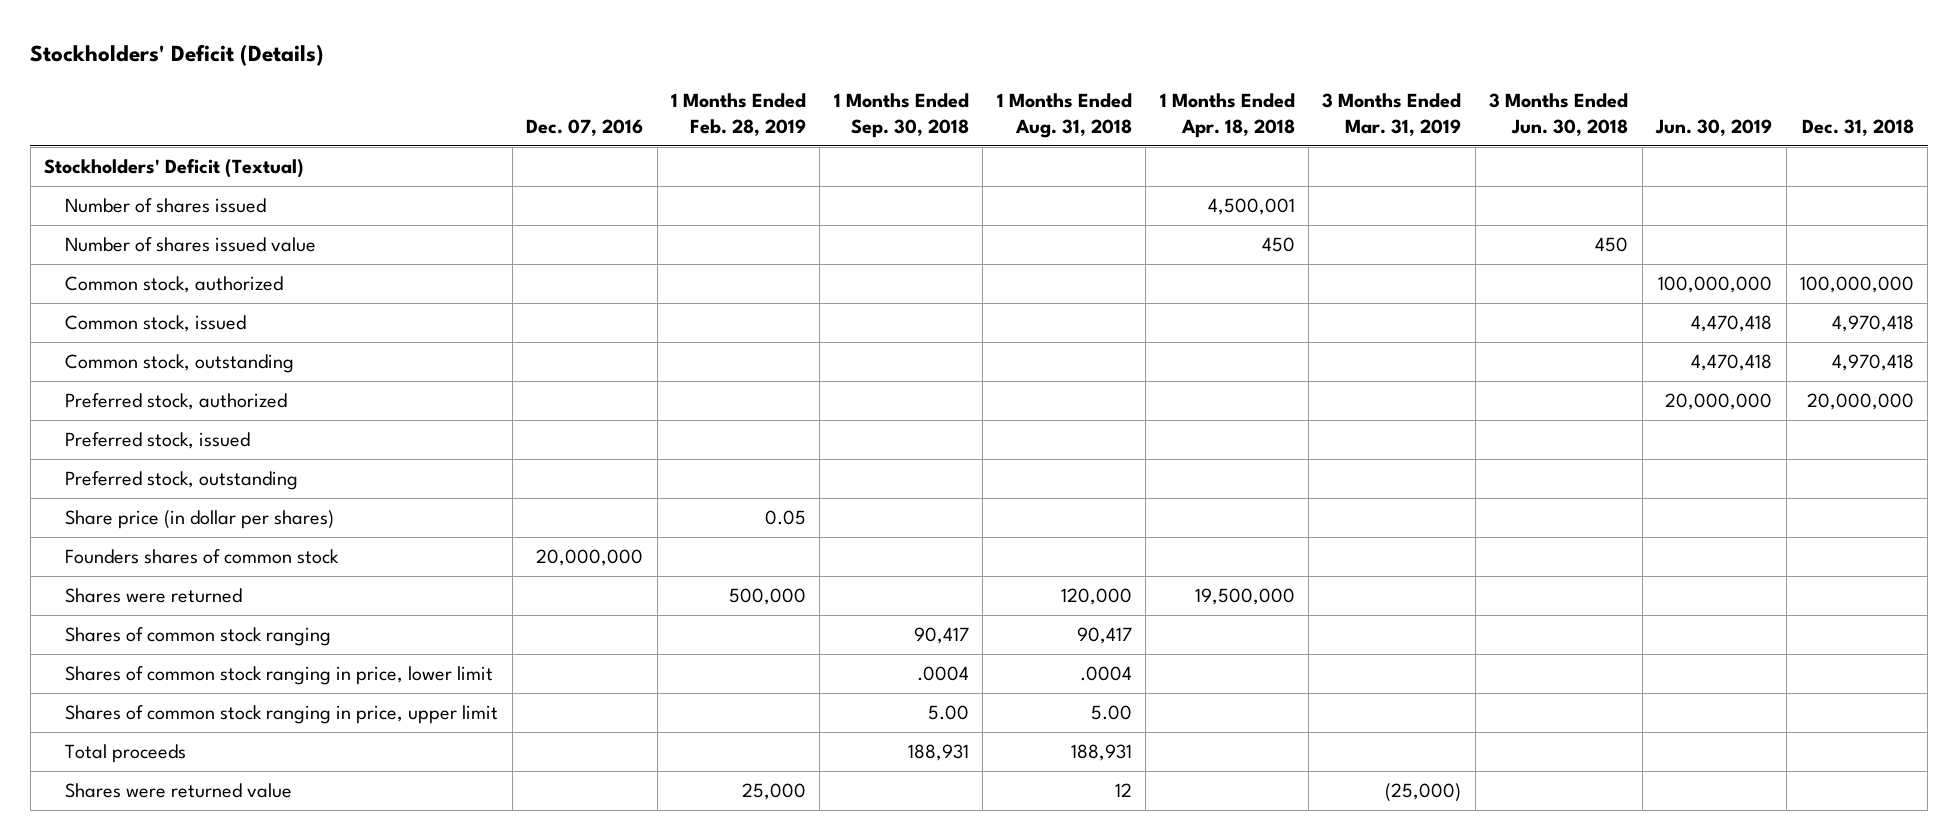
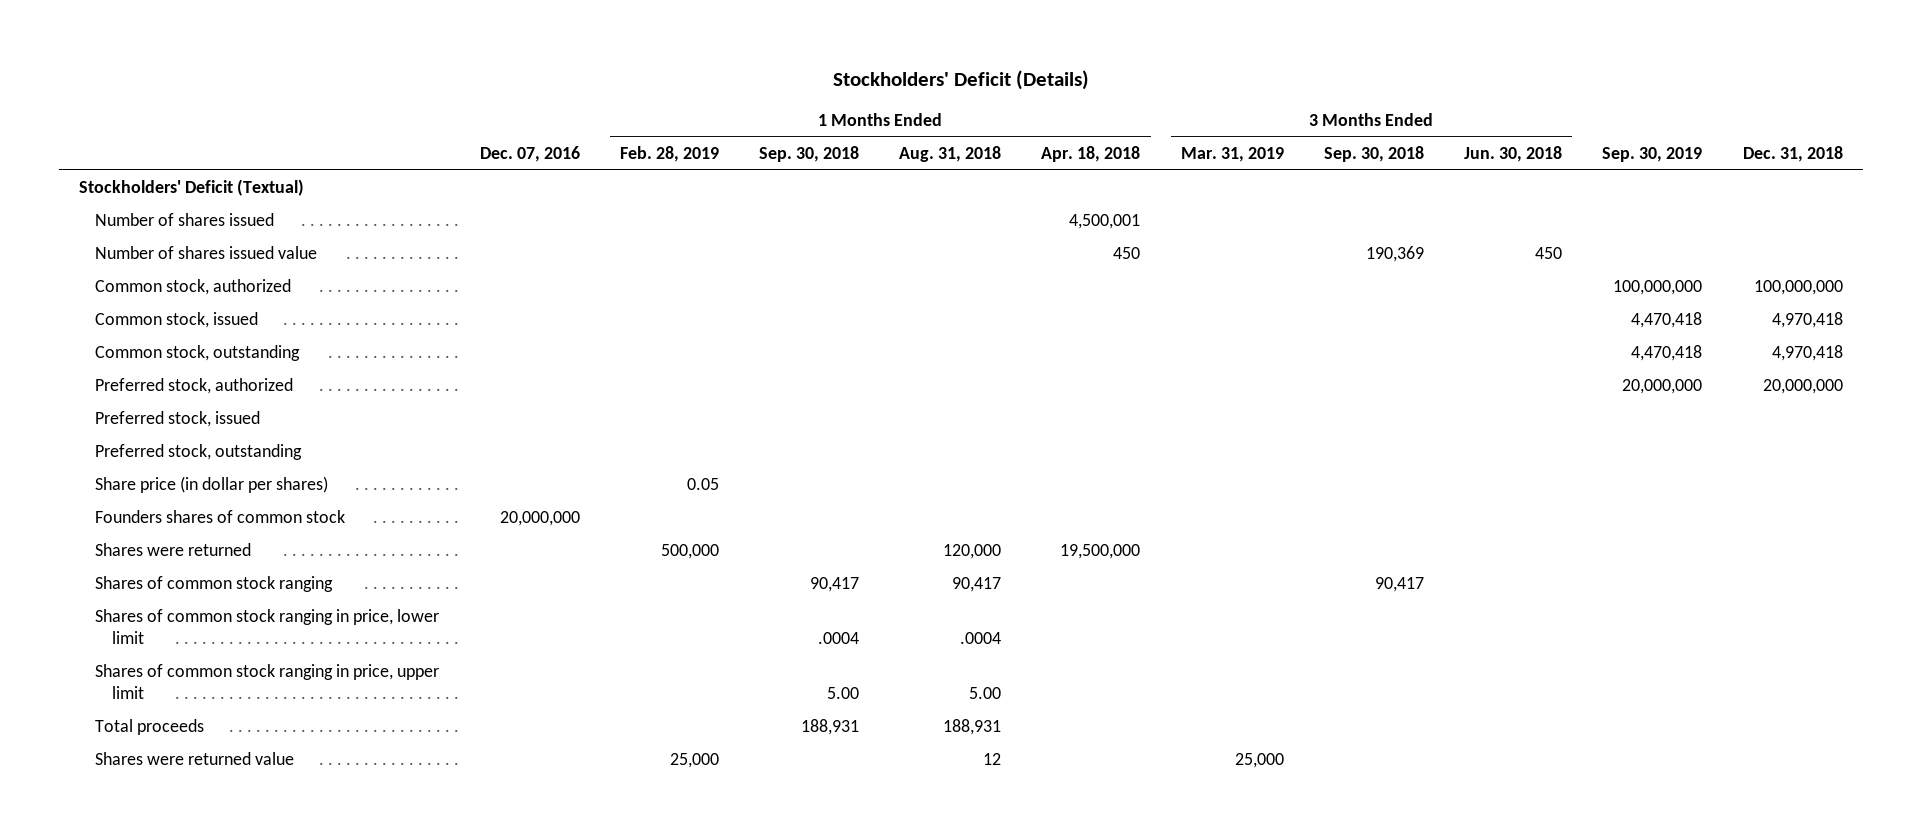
- | Dec. 07, 2016 | 1 Months Ended Feb. 28, 2019 | 1 Months Ended Sep. 30, 2018 | 1 Months Ended Aug. 31, 2018 | 1 Months Ended Apr. 18, 2018 | 3 Months Ended Mar. 31, 2019 | 3 Months Ended Jun. 30, 2018 | Jun. 30, 2019 | Dec. 31, 2018
+ | Dec. 07, 2016 | 1 Months Ended Feb. 28, 2019 | 1 Months Ended Sep. 30, 2018 | 1 Months Ended Aug. 31, 2018 | 1 Months Ended Apr. 18, 2018 | 3 Months Ended Mar. 31, 2019 | 3 Months Ended Sep. 30, 2018 | 3 Months Ended Jun. 30, 2018 | Sep. 30, 2019 | Dec. 31, 2018
- Shares were returned value | | 25,000 | | 12 | | (25,000) | | |
+ Shares were returned value | | 25,000 | | 12 | | 25,000 | | | |

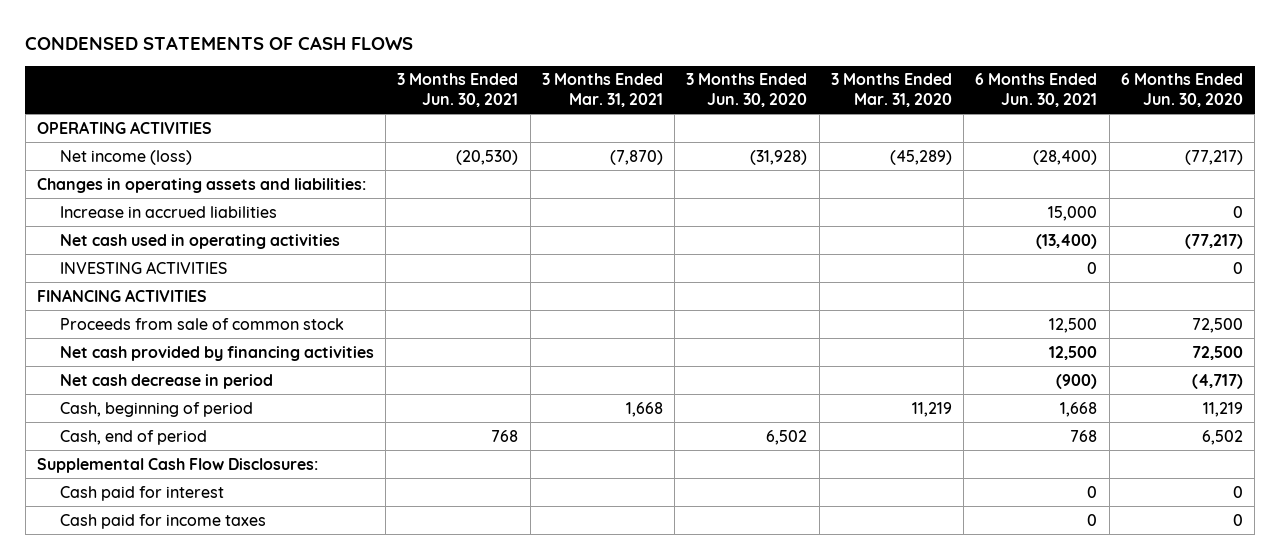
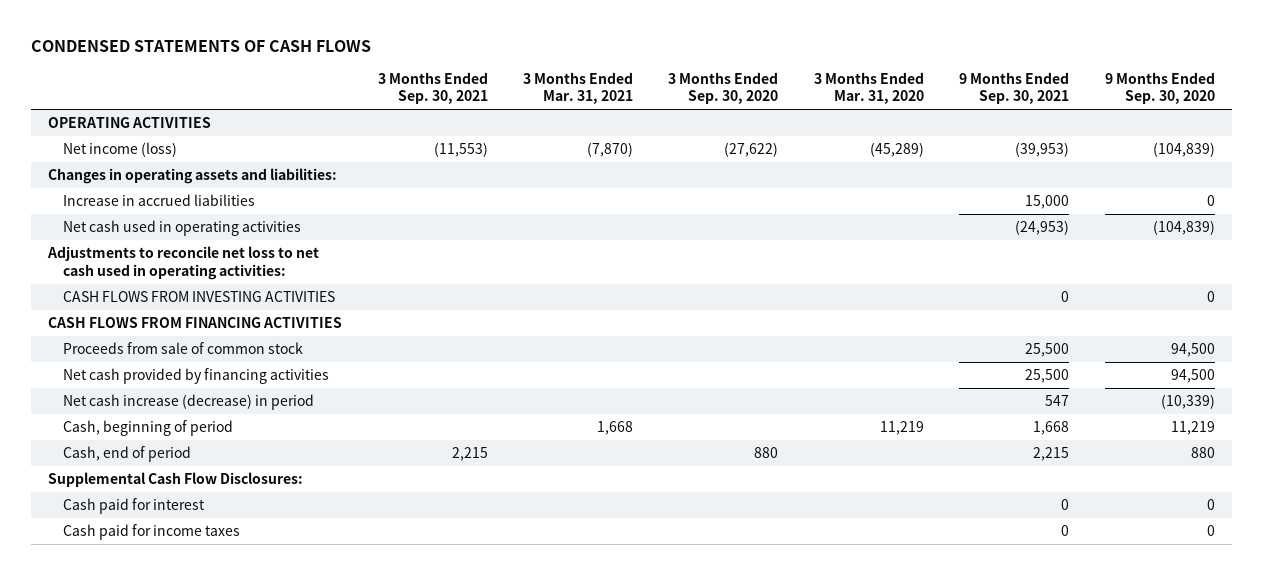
- | 3 Months Ended Jun. 30, 2021 | 3 Months Ended Mar. 31, 2021 | 3 Months Ended Jun. 30, 2020 | 3 Months Ended Mar. 31, 2020 | 6 Months Ended Jun. 30, 2021 | 6 Months Ended Jun. 30, 2020
+ | 3 Months Ended Sep. 30, 2021 | 3 Months Ended Mar. 31, 2021 | 3 Months Ended Sep. 30, 2020 | 3 Months Ended Mar. 31, 2020 | 9 Months Ended Sep. 30, 2021 | 9 Months Ended Sep. 30, 2020
- INVESTING ACTIVITIES | | | | | 0 | 0
- FINANCING ACTIVITIES
+ Adjustments to reconcile net loss to net cash used in operating activities:
+ CASH FLOWS FROM INVESTING ACTIVITIES | | | | | 0 | 0
+ CASH FLOWS FROM FINANCING ACTIVITIES
- Net cash decrease in period | | | | | (900) | (4,717)
+ Net cash increase (decrease) in period | | | | | 547 | (10,339)

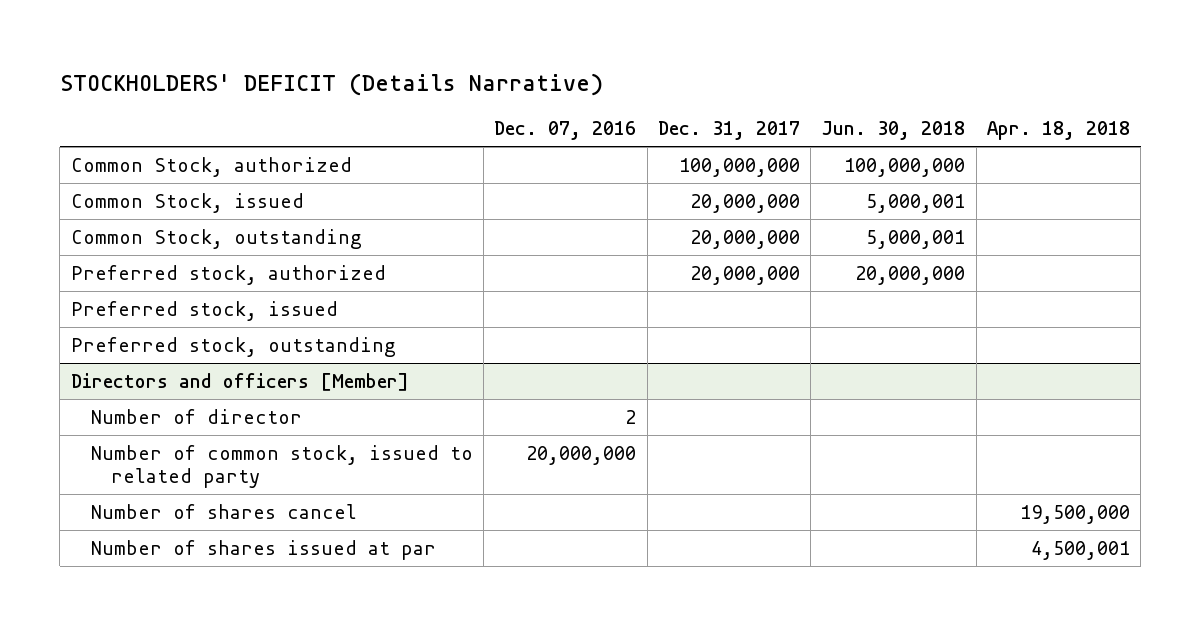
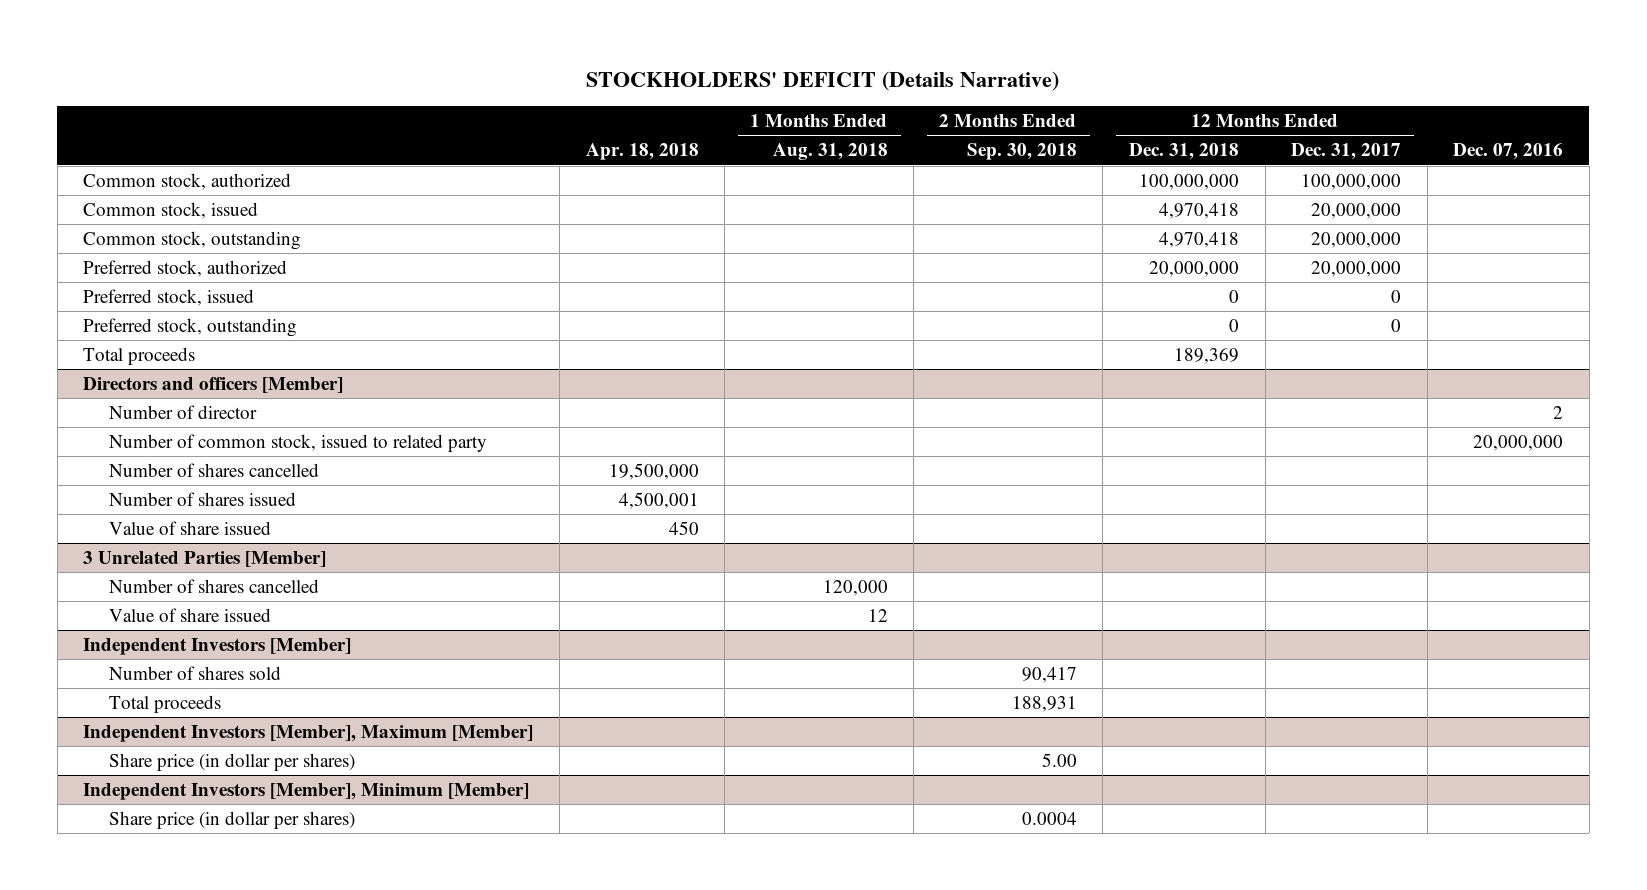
- | Dec. 07, 2016 | Dec. 31, 2017 | Jun. 30, 2018 | Apr. 18, 2018
+ | Apr. 18, 2018 | 1 Months Ended Aug. 31, 2018 | 2 Months Ended Sep. 30, 2018 | 12 Months Ended Dec. 31, 2018 | 12 Months Ended Dec. 31, 2017 | Dec. 07, 2016
- Common Stock, authorized | | 100,000,000 | 100,000,000 |
- Common Stock, issued | | 20,000,000 | 5,000,001 |
- Common Stock, outstanding | | 20,000,000 | 5,000,001 |
+ Common stock, authorized | | | | 100,000,000 | 100,000,000 |
+ Common stock, issued | | | | 4,970,418 | 20,000,000 |
+ Common stock, outstanding | | | | 4,970,418 | 20,000,000 |
+ Total proceeds | | | | 189,369 | |
@ Directors and officers [Member]
- Number of shares cancel | | | | 19,500,000
- Number of shares issued at par | | | | 4,500,001
+ Number of shares cancelled | 19,500,000 | | | | |
+ Number of shares issued | 4,500,001 | | | | |
+ Value of share issued | 450 | | | | |
+ 3 Unrelated Parties [Member]
+ Number of shares cancelled | | 120,000 | | | |
+ Value of share issued | | 12 | | | |
+ Independent Investors [Member]
+ Number of shares sold | | | 90,417 | | |
+ Total proceeds | | | 188,931 | | |
+ Independent Investors [Member], Maximum [Member]
+ Share price (in dollar per shares) | | | 5.00 | | |
+ Independent Investors [Member], Minimum [Member]
+ Share price (in dollar per shares) | | | 0.0004 | | |

